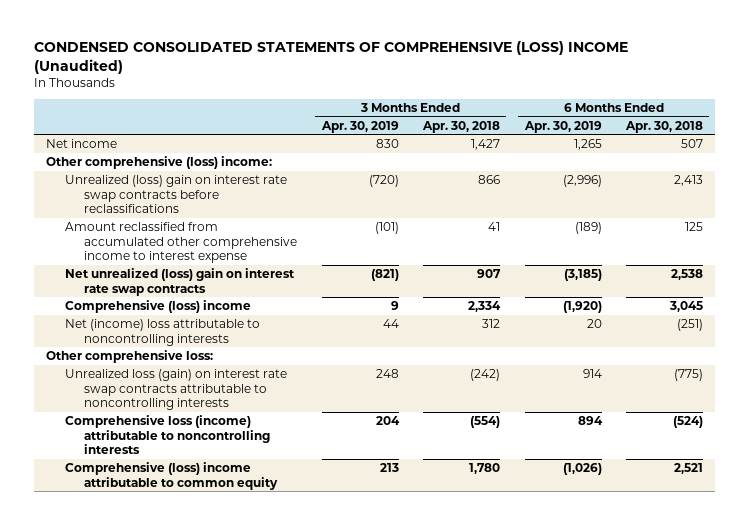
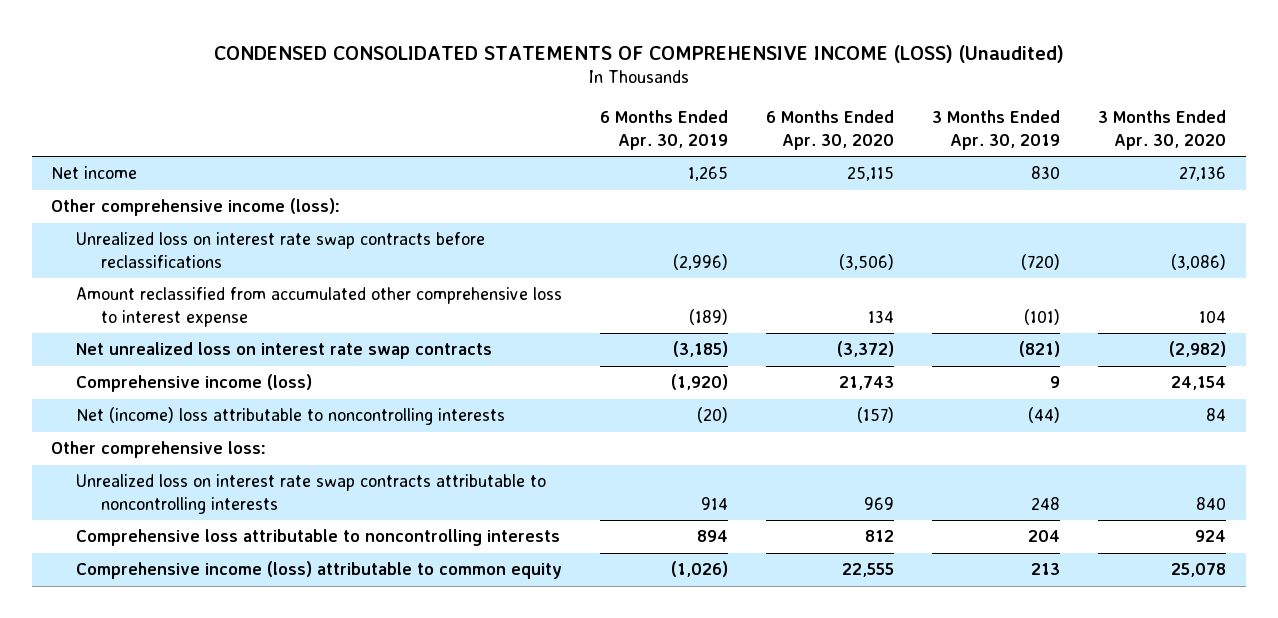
- CONDENSED CONSOLIDATED STATEMENTS OF COMPREHENSIVE (LOSS) INCOME (Unaudited)
+ CONDENSED CONSOLIDATED STATEMENTS OF COMPREHENSIVE INCOME (LOSS) (Unaudited)
- | 3 Months Ended Apr. 30, 2019 | 3 Months Ended Apr. 30, 2018 | 6 Months Ended Apr. 30, 2019 | 6 Months Ended Apr. 30, 2018
+ | 6 Months Ended Apr. 30, 2019 | 6 Months Ended Apr. 30, 2020 | 3 Months Ended Apr. 30, 2019 | 3 Months Ended Apr. 30, 2020
- Other comprehensive (loss) income:
- Unrealized (loss) gain on interest rate swap contracts before reclassifications | (720) | 866 | (2,996) | 2,413
- Amount reclassified from accumulated other comprehensive income to interest expense | (101) | 41 | (189) | 125
- Net unrealized (loss) gain on interest rate swap contracts | (821) | 907 | (3,185) | 2,538
- Comprehensive (loss) income | 9 | 2,334 | (1,920) | 3,045
- Net (income) loss attributable to noncontrolling interests | 44 | 312 | 20 | (251)
+ Other comprehensive income (loss):
+ Unrealized loss on interest rate swap contracts before reclassifications | (2,996) | (3,506) | (720) | (3,086)
+ Amount reclassified from accumulated other comprehensive loss to interest expense | (189) | 134 | (101) | 104
+ Net unrealized loss on interest rate swap contracts | (3,185) | (3,372) | (821) | (2,982)
+ Comprehensive income (loss) | (1,920) | 21,743 | 9 | 24,154
+ Net (income) loss attributable to noncontrolling interests | (20) | (157) | (44) | 84
- Unrealized loss (gain) on interest rate swap contracts attributable to noncontrolling interests | 248 | (242) | 914 | (775)
- Comprehensive loss (income) attributable to noncontrolling interests | 204 | (554) | 894 | (524)
- Comprehensive (loss) income attributable to common equity | 213 | 1,780 | (1,026) | 2,521
+ Unrealized loss on interest rate swap contracts attributable to noncontrolling interests | 914 | 969 | 248 | 840
+ Comprehensive loss attributable to noncontrolling interests | 894 | 812 | 204 | 924
+ Comprehensive income (loss) attributable to common equity | (1,026) | 22,555 | 213 | 25,078

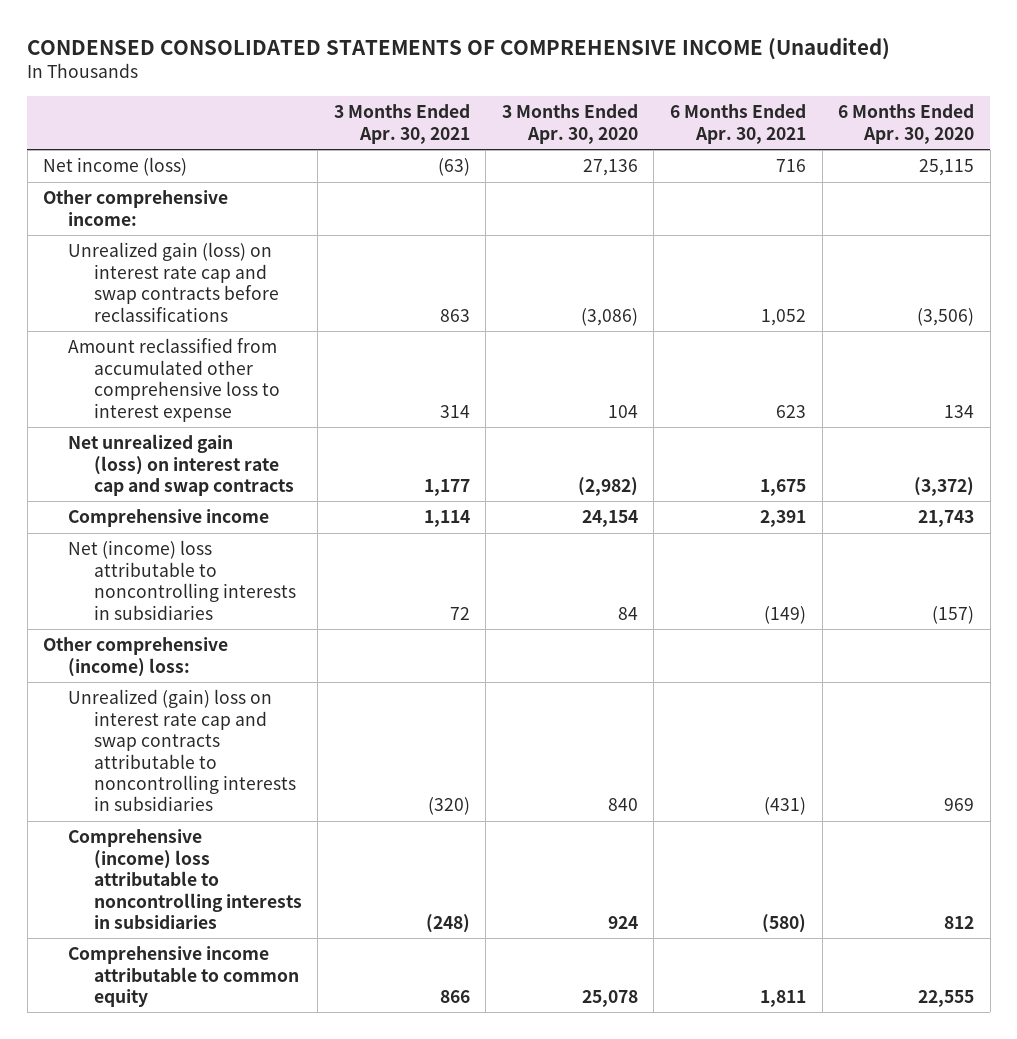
- CONDENSED CONSOLIDATED STATEMENTS OF COMPREHENSIVE INCOME (LOSS) (Unaudited)
+ CONDENSED CONSOLIDATED STATEMENTS OF COMPREHENSIVE INCOME (Unaudited)
- | 6 Months Ended Apr. 30, 2019 | 6 Months Ended Apr. 30, 2020 | 3 Months Ended Apr. 30, 2019 | 3 Months Ended Apr. 30, 2020
+ | 3 Months Ended Apr. 30, 2021 | 3 Months Ended Apr. 30, 2020 | 6 Months Ended Apr. 30, 2021 | 6 Months Ended Apr. 30, 2020
- Net income | 1,265 | 25,115 | 830 | 27,136
- Other comprehensive income (loss):
- Unrealized loss on interest rate swap contracts before reclassifications | (2,996) | (3,506) | (720) | (3,086)
+ Net income (loss) | (63) | 27,136 | 716 | 25,115
+ Other comprehensive income:
+ Unrealized gain (loss) on interest rate cap and swap contracts before reclassifications | 863 | (3,086) | 1,052 | (3,506)
- Net unrealized loss on interest rate swap contracts | (3,185) | (3,372) | (821) | (2,982)
- Comprehensive income (loss) | (1,920) | 21,743 | 9 | 24,154
- Net (income) loss attributable to noncontrolling interests | (20) | (157) | (44) | 84
- Other comprehensive loss:
- Unrealized loss on interest rate swap contracts attributable to noncontrolling interests | 914 | 969 | 248 | 840
- Comprehensive loss attributable to noncontrolling interests | 894 | 812 | 204 | 924
- Comprehensive income (loss) attributable to common equity | (1,026) | 22,555 | 213 | 25,078
+ Net unrealized gain (loss) on interest rate cap and swap contracts | 1,177 | (2,982) | 1,675 | (3,372)
+ Comprehensive income | 1,114 | 24,154 | 2,391 | 21,743
+ Net (income) loss attributable to noncontrolling interests in subsidiaries | 72 | 84 | (149) | (157)
+ Other comprehensive (income) loss:
+ Unrealized (gain) loss on interest rate cap and swap contracts attributable to noncontrolling interests in subsidiaries | (320) | 840 | (431) | 969
+ Comprehensive (income) loss attributable to noncontrolling interests in subsidiaries | (248) | 924 | (580) | 812
+ Comprehensive income attributable to common equity | 866 | 25,078 | 1,811 | 22,555

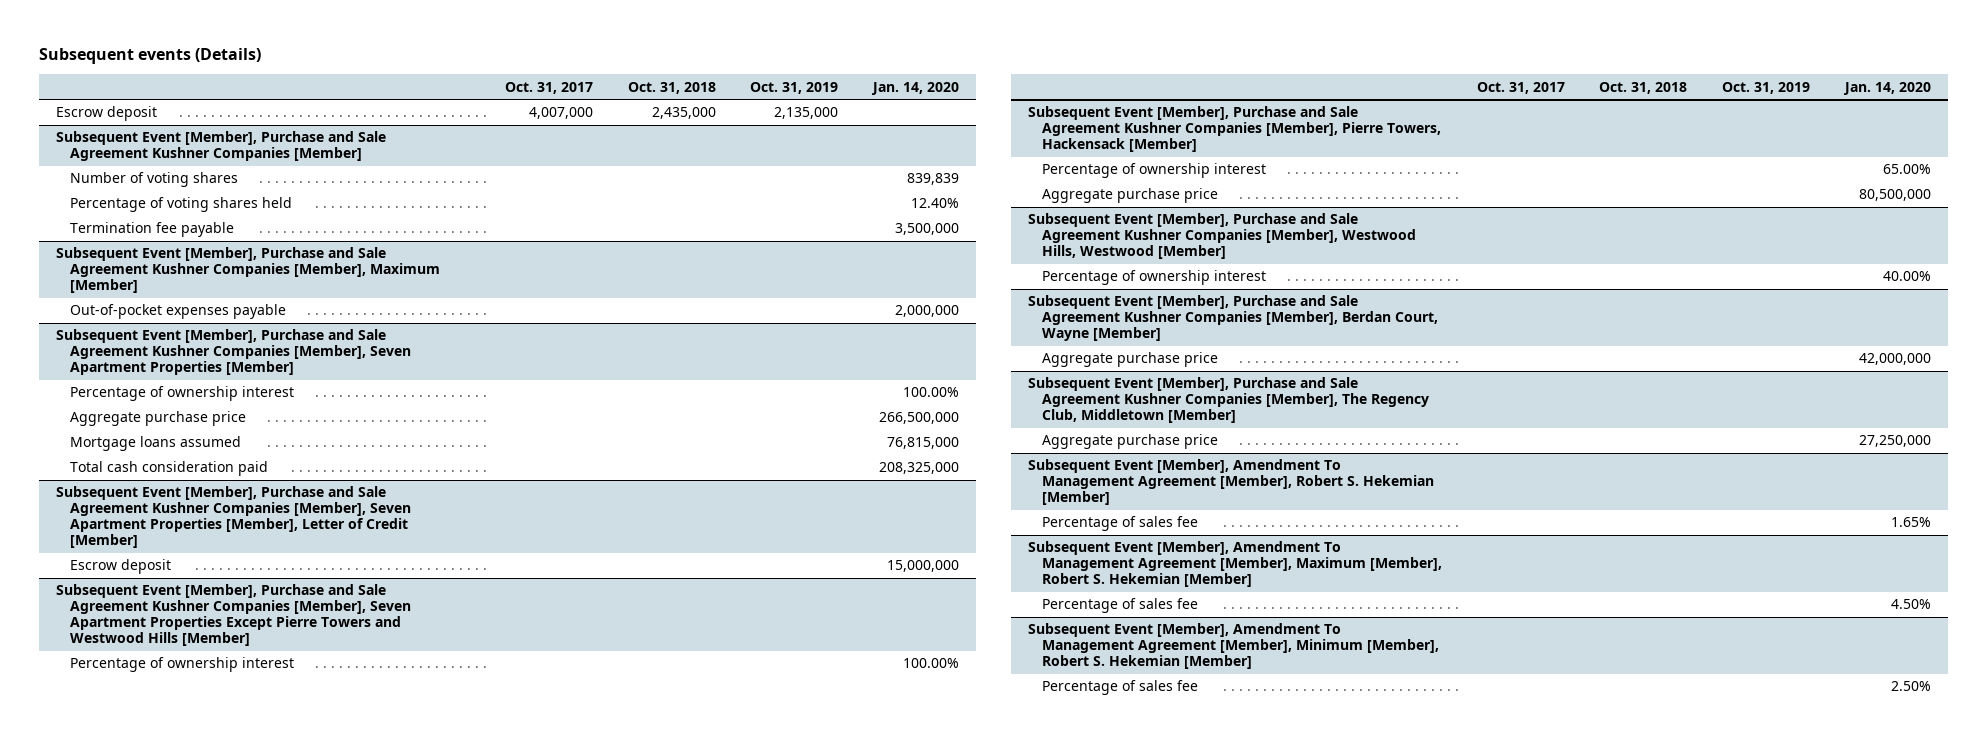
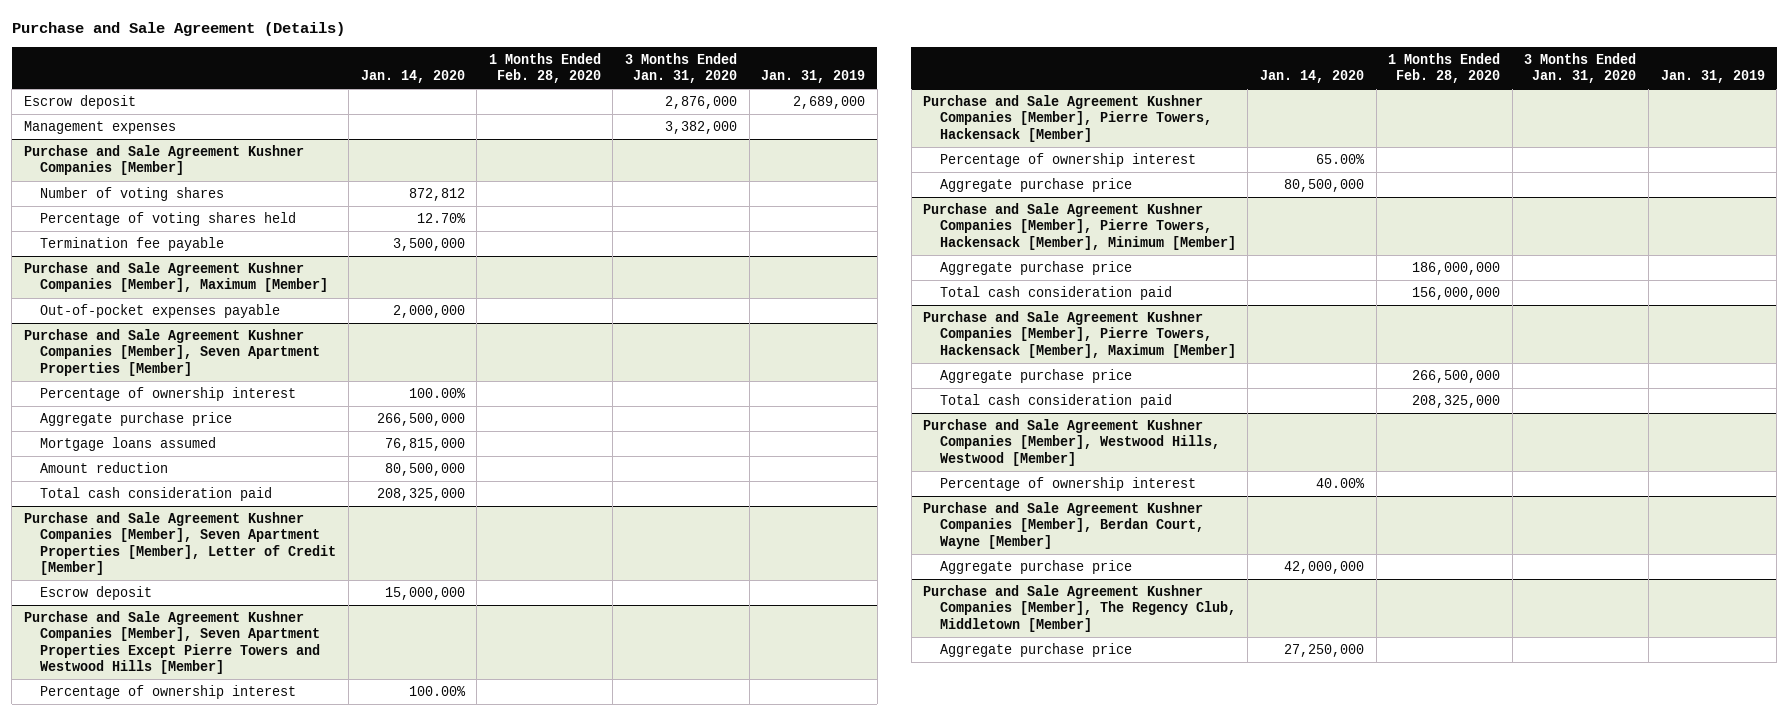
- Subsequent events (Details)
+ Purchase and Sale Agreement (Details)
- | Oct. 31, 2017 | Oct. 31, 2018 | Oct. 31, 2019 | Jan. 14, 2020
+ | Jan. 14, 2020 | 1 Months Ended Feb. 28, 2020 | 3 Months Ended Jan. 31, 2020 | Jan. 31, 2019
- Subsequent Event [Member], Purchase and Sale Agreement Kushner Companies [Member]
- Number of voting shares | | | | 839,839
- Percentage of voting shares held | | | | 12.40%
+ Management expenses | | | 3,382,000 |
+ Purchase and Sale Agreement Kushner Companies [Member]
+ Number of voting shares | 872,812 | | |
+ Percentage of voting shares held | 12.70% | | |
- Subsequent Event [Member], Purchase and Sale Agreement Kushner Companies [Member], Maximum [Member]
+ Purchase and Sale Agreement Kushner Companies [Member], Maximum [Member]
- Subsequent Event [Member], Purchase and Sale Agreement Kushner Companies [Member], Seven Apartment Properties [Member]
+ Purchase and Sale Agreement Kushner Companies [Member], Seven Apartment Properties [Member]
+ Amount reduction | 80,500,000 | | |
- Subsequent Event [Member], Purchase and Sale Agreement Kushner Companies [Member], Seven Apartment Properties [Member], Letter of Credit [Member]
+ Purchase and Sale Agreement Kushner Companies [Member], Seven Apartment Properties [Member], Letter of Credit [Member]
- Subsequent Event [Member], Purchase and Sale Agreement Kushner Companies [Member], Seven Apartment Properties Except Pierre Towers and Westwood Hills [Member]
+ Purchase and Sale Agreement Kushner Companies [Member], Seven Apartment Properties Except Pierre Towers and Westwood Hills [Member]
- Subsequent Event [Member], Purchase and Sale Agreement Kushner Companies [Member], Pierre Towers, Hackensack [Member]
+ Purchase and Sale Agreement Kushner Companies [Member], Pierre Towers, Hackensack [Member]
- Subsequent Event [Member], Purchase and Sale Agreement Kushner Companies [Member], Westwood Hills, Westwood [Member]
+ Purchase and Sale Agreement Kushner Companies [Member], Pierre Towers, Hackensack [Member], Minimum [Member]
+ Aggregate purchase price | | 186,000,000 | |
+ Total cash consideration paid | | 156,000,000 | |
+ Purchase and Sale Agreement Kushner Companies [Member], Pierre Towers, Hackensack [Member], Maximum [Member]
+ Aggregate purchase price | | 266,500,000 | |
+ Total cash consideration paid | | 208,325,000 | |
+ Purchase and Sale Agreement Kushner Companies [Member], Westwood Hills, Westwood [Member]
- Subsequent Event [Member], Purchase and Sale Agreement Kushner Companies [Member], Berdan Court, Wayne [Member]
+ Purchase and Sale Agreement Kushner Companies [Member], Berdan Court, Wayne [Member]
- Subsequent Event [Member], Purchase and Sale Agreement Kushner Companies [Member], The Regency Club, Middletown [Member]
+ Purchase and Sale Agreement Kushner Companies [Member], The Regency Club, Middletown [Member]
- Subsequent Event [Member], Amendment To Management Agreement [Member], Robert S. Hekemian [Member]
- Percentage of sales fee | | | | 1.65%
- Subsequent Event [Member], Amendment To Management Agreement [Member], Maximum [Member], Robert S. Hekemian [Member]
- Percentage of sales fee | | | | 4.50%
- Subsequent Event [Member], Amendment To Management Agreement [Member], Minimum [Member], Robert S. Hekemian [Member]
- Percentage of sales fee | | | | 2.50%

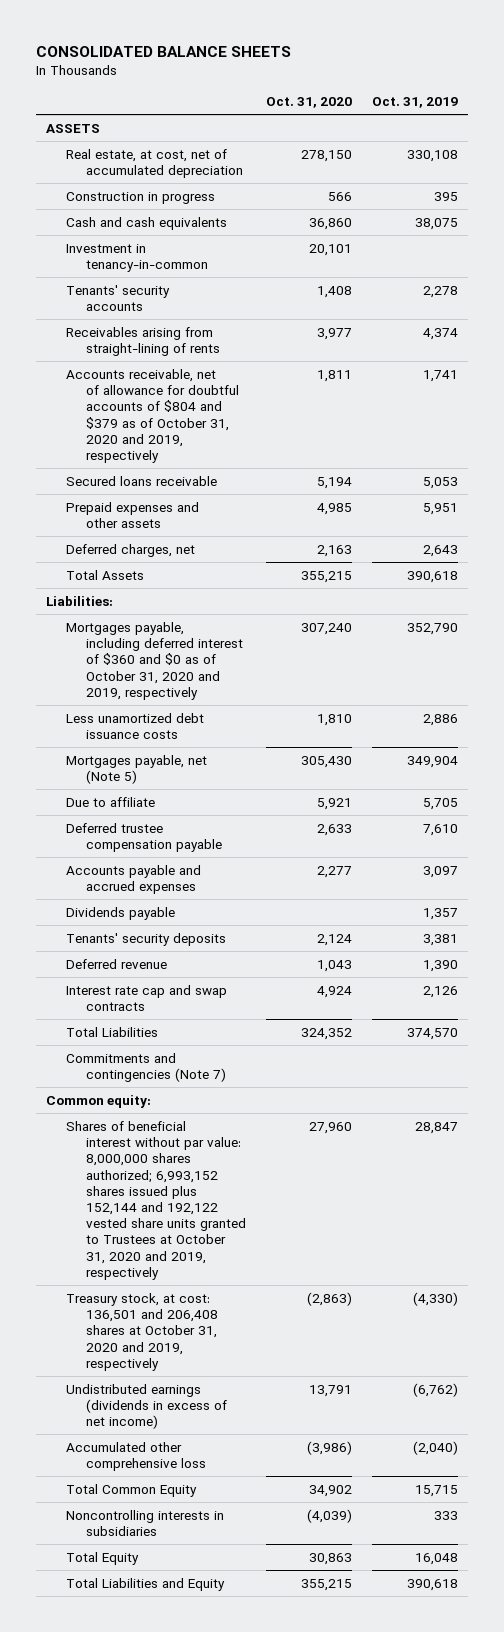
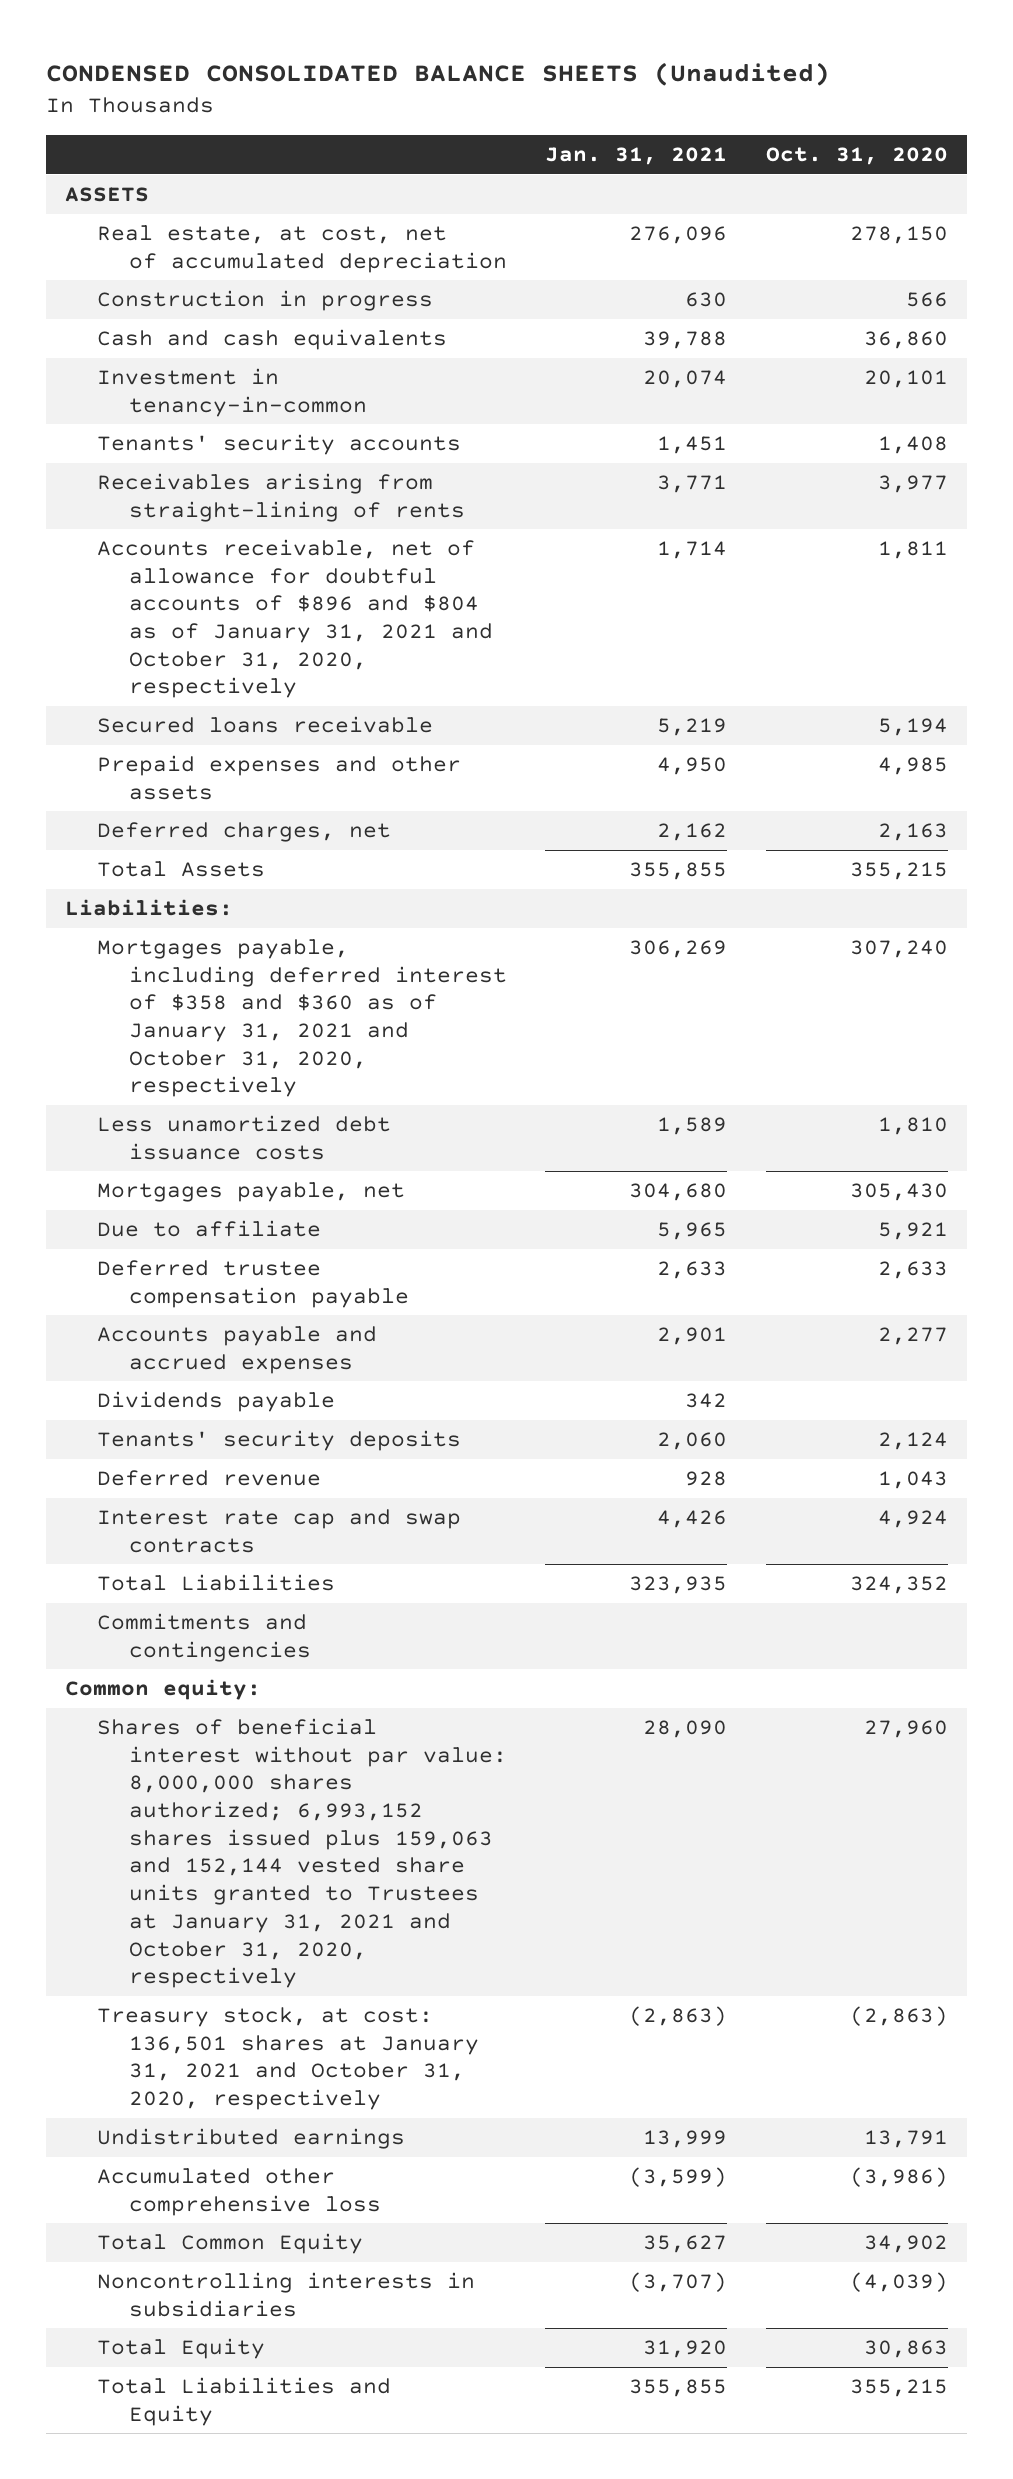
- CONSOLIDATED BALANCE SHEETS
+ CONDENSED CONSOLIDATED BALANCE SHEETS (Unaudited)
- | Oct. 31, 2020 | Oct. 31, 2019
+ | Jan. 31, 2021 | Oct. 31, 2020
- Accounts receivable, net of allowance for doubtful accounts of $804 and $379 as of October 31, 2020 and 2019, respectively | 1,811 | 1,741
+ Accounts receivable, net of allowance for doubtful accounts of $896 and $804 as of January 31, 2021 and October 31, 2020, respectively | 1,714 | 1,811
- Mortgages payable, including deferred interest of $360 and $0 as of October 31, 2020 and 2019, respectively | 307,240 | 352,790
+ Mortgages payable, including deferred interest of $358 and $360 as of January 31, 2021 and October 31, 2020, respectively | 306,269 | 307,240
- Mortgages payable, net (Note 5) | 305,430 | 349,904
+ Mortgages payable, net | 304,680 | 305,430
- Commitments and contingencies (Note 7)
+ Commitments and contingencies
- Shares of beneficial interest without par value: 8,000,000 shares authorized; 6,993,152 shares issued plus 152,144 and 192,122 vested share units granted to Trustees at October 31, 2020 and 2019, respectively | 27,960 | 28,847
- Treasury stock, at cost: 136,501 and 206,408 shares at October 31, 2020 and 2019, respectively | (2,863) | (4,330)
- Undistributed earnings (dividends in excess of net income) | 13,791 | (6,762)
+ Shares of beneficial interest without par value: 8,000,000 shares authorized; 6,993,152 shares issued plus 159,063 and 152,144 vested share units granted to Trustees at January 31, 2021 and October 31, 2020, respectively | 28,090 | 27,960
+ Treasury stock, at cost: 136,501 shares at January 31, 2021 and October 31, 2020, respectively | (2,863) | (2,863)
+ Undistributed earnings | 13,999 | 13,791

